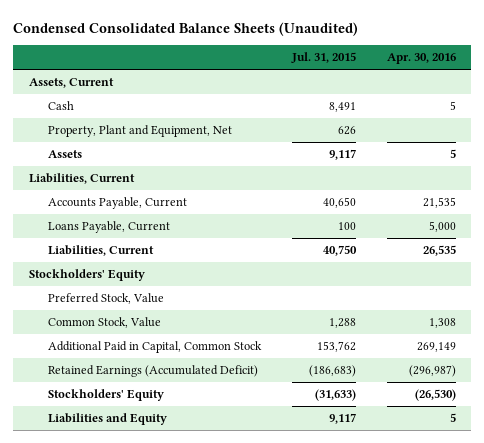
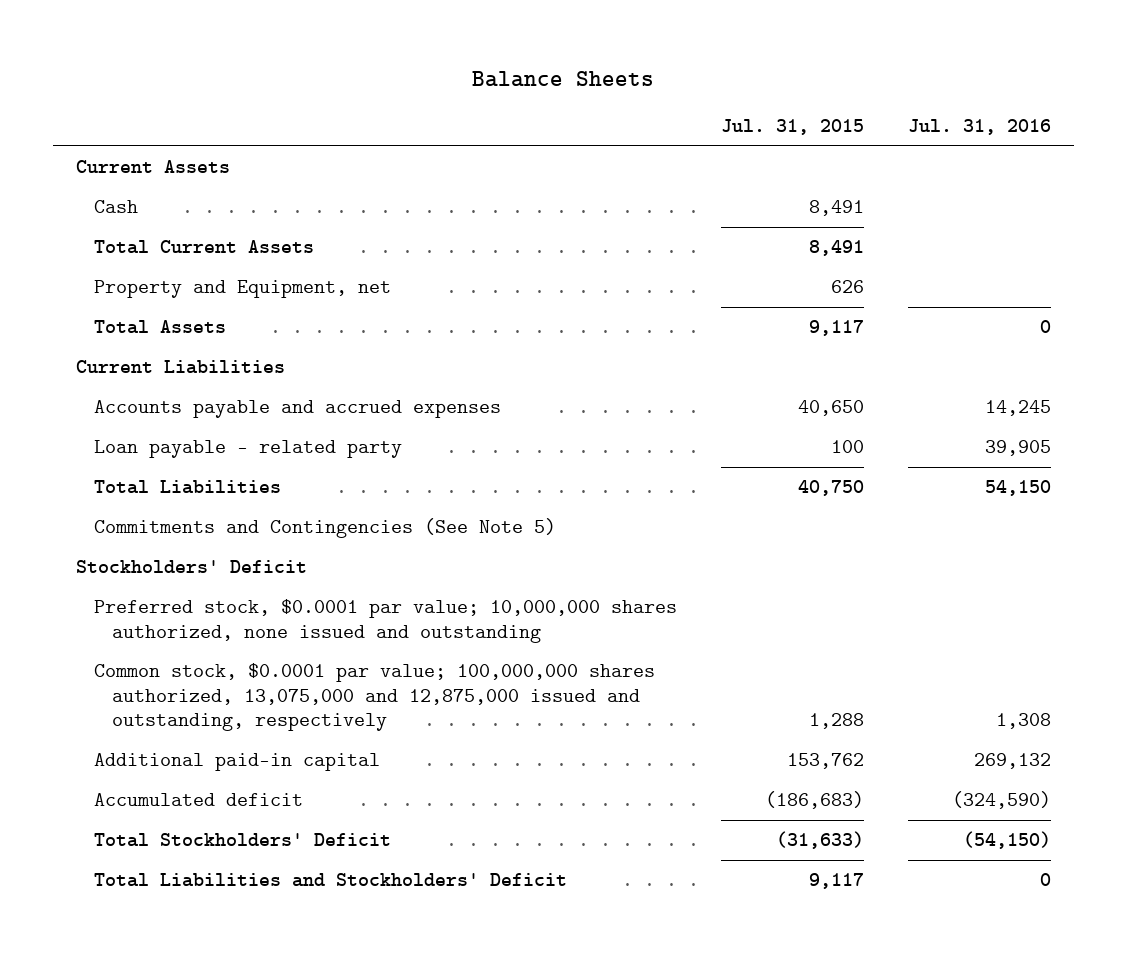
- Condensed Consolidated Balance Sheets (Unaudited)
+ Balance Sheets
- | Jul. 31, 2015 | Apr. 30, 2016
+ | Jul. 31, 2015 | Jul. 31, 2016
- Assets, Current
+ Current Assets
- Property, Plant and Equipment, Net | 626 |
- Assets | 9,117 | 5
- Liabilities, Current
- Accounts Payable, Current | 40,650 | 21,535
- Loans Payable, Current | 100 | 5,000
- Liabilities, Current | 40,750 | 26,535
- Stockholders' Equity
- Preferred Stock, Value
- Common Stock, Value | 1,288 | 1,308
- Additional Paid in Capital, Common Stock | 153,762 | 269,149
- Retained Earnings (Accumulated Deficit) | (186,683) | (296,987)
- Stockholders' Equity | (31,633) | (26,530)
- Liabilities and Equity | 9,117 | 5
+ Total Current Assets | 8,491 |
+ Property and Equipment, net | 626 |
+ Total Assets | 9,117 | 0
+ Current Liabilities
+ Accounts payable and accrued expenses | 40,650 | 14,245
+ Loan payable - related party | 100 | 39,905
+ Total Liabilities | 40,750 | 54,150
+ Commitments and Contingencies (See Note 5)
+ Stockholders' Deficit
+ Preferred stock, $0.0001 par value; 10,000,000 shares authorized, none issued and outstanding
+ Common stock, $0.0001 par value; 100,000,000 shares authorized, 13,075,000 and 12,875,000 issued and outstanding, respectively | 1,288 | 1,308
+ Additional paid-in capital | 153,762 | 269,132
+ Accumulated deficit | (186,683) | (324,590)
+ Total Stockholders' Deficit | (31,633) | (54,150)
+ Total Liabilities and Stockholders' Deficit | 9,117 | 0

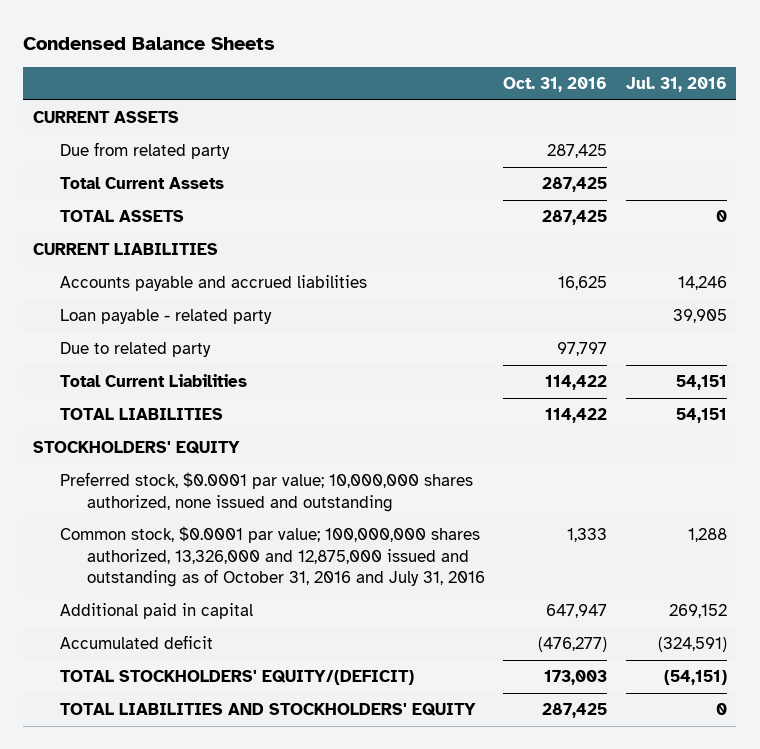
- Balance Sheets
+ Condensed Balance Sheets
- | Jul. 31, 2015 | Jul. 31, 2016
+ | Oct. 31, 2016 | Jul. 31, 2016
- Current Assets
- Cash | 8,491 |
+ CURRENT ASSETS
+ Due from related party | 287,425 |
- Property and Equipment, net | 626 |
- Total Assets | 9,117 | 0
- Current Liabilities
- Accounts payable and accrued expenses | 40,650 | 14,245
+ TOTAL ASSETS | 287,425 | 0
+ CURRENT LIABILITIES
+ Accounts payable and accrued liabilities | 16,625 | 14,246
- Total Liabilities | 40,750 | 54,150
- Commitments and Contingencies (See Note 5)
- Stockholders' Deficit
+ Due to related party | 97,797 |
+ Total Current Liabilities | 114,422 | 54,151
+ TOTAL LIABILITIES | 114,422 | 54,151
+ STOCKHOLDERS' EQUITY
- Common stock, $0.0001 par value; 100,000,000 shares authorized, 13,075,000 and 12,875,000 issued and outstanding, respectively | 1,288 | 1,308
- Additional paid-in capital | 153,762 | 269,132
- Accumulated deficit | (186,683) | (324,590)
- Total Stockholders' Deficit | (31,633) | (54,150)
- Total Liabilities and Stockholders' Deficit | 9,117 | 0
+ Common stock, $0.0001 par value; 100,000,000 shares authorized, 13,326,000 and 12,875,000 issued and outstanding as of October 31, 2016 and July 31, 2016 | 1,333 | 1,288
+ Additional paid in capital | 647,947 | 269,152
+ Accumulated deficit | (476,277) | (324,591)
+ TOTAL STOCKHOLDERS' EQUITY/(DEFICIT) | 173,003 | (54,151)
+ TOTAL LIABILITIES AND STOCKHOLDERS' EQUITY | 287,425 | 0

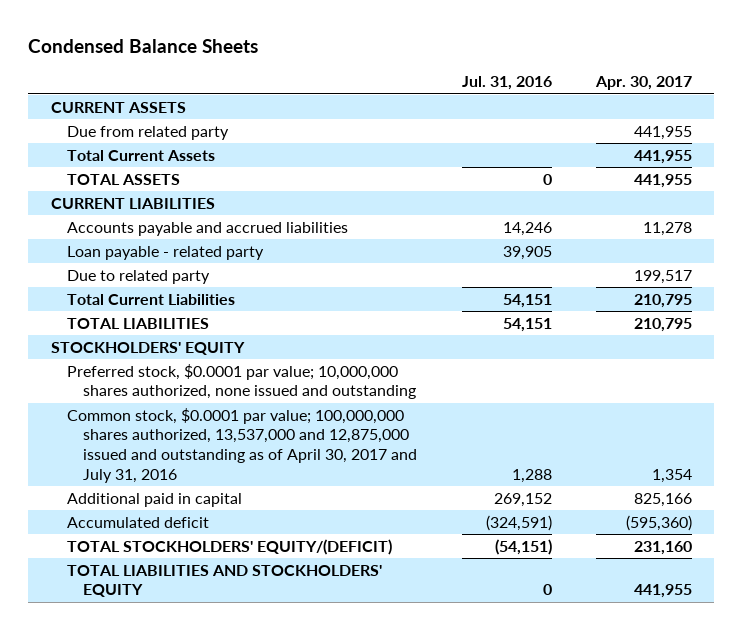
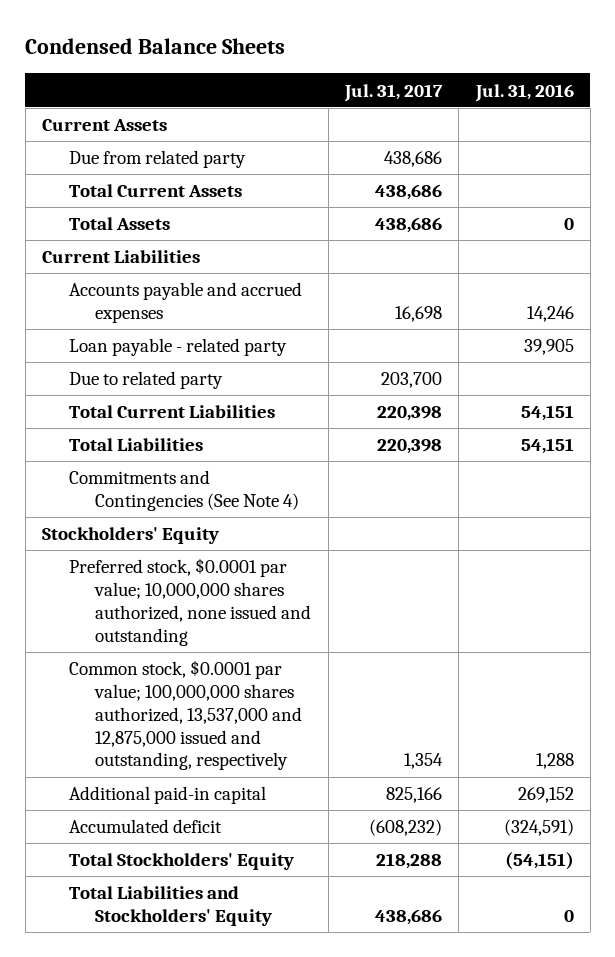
- | Jul. 31, 2016 | Apr. 30, 2017
+ | Jul. 31, 2017 | Jul. 31, 2016
- CURRENT ASSETS
+ Current Assets
- TOTAL ASSETS | 0 | 441,955
- CURRENT LIABILITIES
- Accounts payable and accrued liabilities | 14,246 | 11,278
+ Total Assets | 438,686 | 0
+ Current Liabilities
+ Accounts payable and accrued expenses | 16,698 | 14,246
- TOTAL LIABILITIES | 54,151 | 210,795
- STOCKHOLDERS' EQUITY
+ Total Liabilities | 220,398 | 54,151
+ Commitments and Contingencies (See Note 4)
+ Stockholders' Equity
- Common stock, $0.0001 par value; 100,000,000 shares authorized, 13,537,000 and 12,875,000 issued and outstanding as of April 30, 2017 and July 31, 2016 | 1,288 | 1,354
- Additional paid in capital | 269,152 | 825,166
+ Common stock, $0.0001 par value; 100,000,000 shares authorized, 13,537,000 and 12,875,000 issued and outstanding, respectively | 1,354 | 1,288
+ Additional paid-in capital | 825,166 | 269,152
- TOTAL STOCKHOLDERS' EQUITY/(DEFICIT) | (54,151) | 231,160
- TOTAL LIABILITIES AND STOCKHOLDERS' EQUITY | 0 | 441,955
+ Total Stockholders' Equity | 218,288 | (54,151)
+ Total Liabilities and Stockholders' Equity | 438,686 | 0

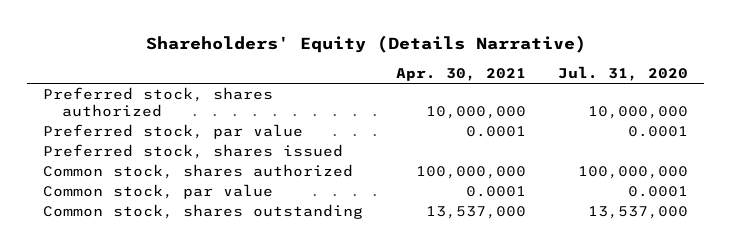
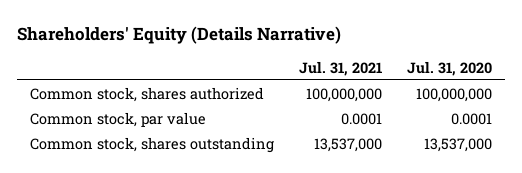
- | Apr. 30, 2021 | Jul. 31, 2020
+ | Jul. 31, 2021 | Jul. 31, 2020
- Preferred stock, shares authorized | 10,000,000 | 10,000,000
- Preferred stock, par value | 0.0001 | 0.0001
- Preferred stock, shares issued

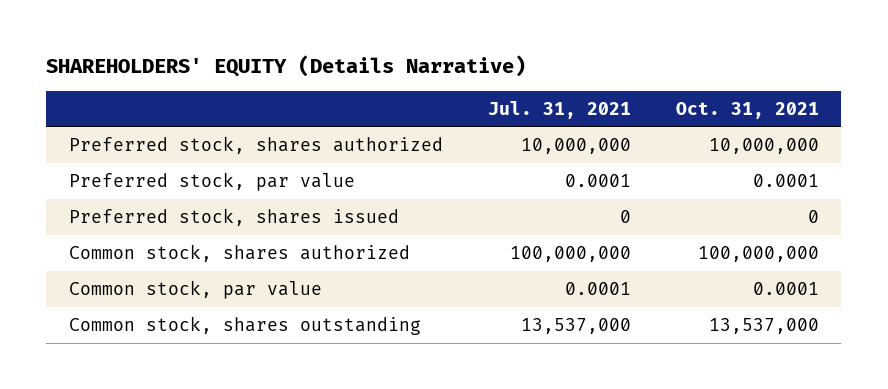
- Shareholders' Equity (Details Narrative)
+ SHAREHOLDERS' EQUITY (Details Narrative)
- | Jul. 31, 2021 | Jul. 31, 2020
+ | Jul. 31, 2021 | Oct. 31, 2021
+ Preferred stock, shares authorized | 10,000,000 | 10,000,000
+ Preferred stock, par value | 0.0001 | 0.0001
+ Preferred stock, shares issued | 0 | 0

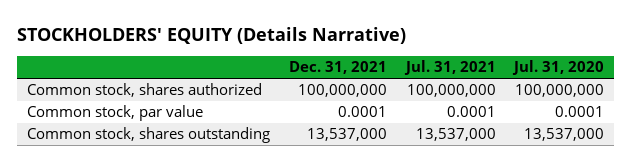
- SHAREHOLDERS' EQUITY (Details Narrative)
+ STOCKHOLDERS' EQUITY (Details Narrative)
- | Jul. 31, 2021 | Oct. 31, 2021
+ | Dec. 31, 2021 | Jul. 31, 2021 | Jul. 31, 2020
- Preferred stock, shares authorized | 10,000,000 | 10,000,000
- Preferred stock, par value | 0.0001 | 0.0001
- Preferred stock, shares issued | 0 | 0

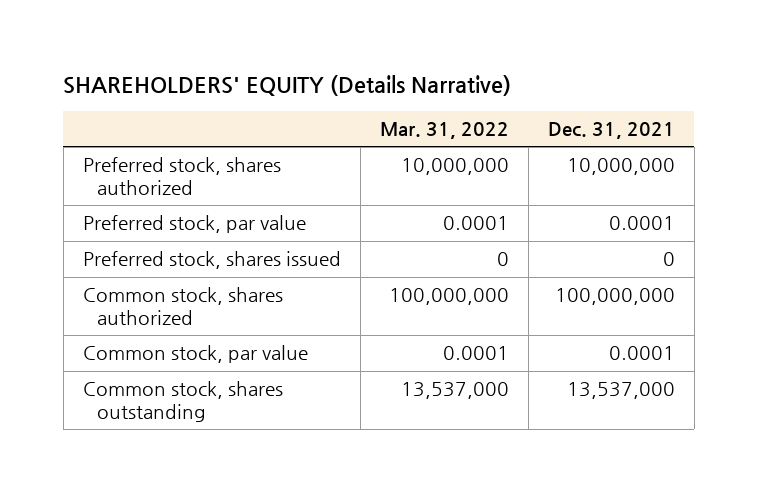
- STOCKHOLDERS' EQUITY (Details Narrative)
+ SHAREHOLDERS' EQUITY (Details Narrative)
- | Dec. 31, 2021 | Jul. 31, 2021 | Jul. 31, 2020
+ | Mar. 31, 2022 | Dec. 31, 2021
+ Preferred stock, shares authorized | 10,000,000 | 10,000,000
+ Preferred stock, par value | 0.0001 | 0.0001
+ Preferred stock, shares issued | 0 | 0

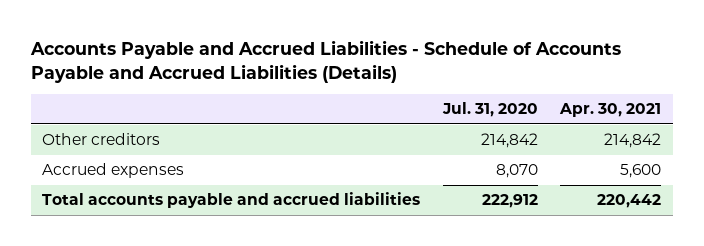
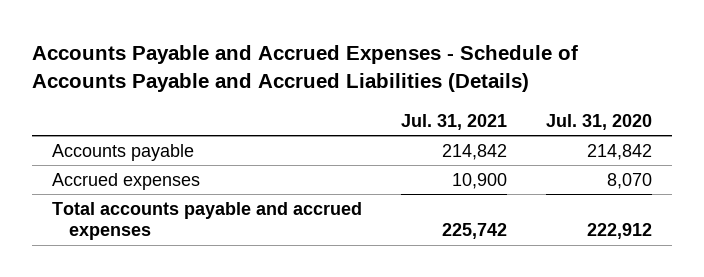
- Accounts Payable and Accrued Liabilities - Schedule of Accounts Payable and Accrued Liabilities (Details)
+ Accounts Payable and Accrued Expenses - Schedule of Accounts Payable and Accrued Liabilities (Details)
- | Jul. 31, 2020 | Apr. 30, 2021
+ | Jul. 31, 2021 | Jul. 31, 2020
- Other creditors | 214,842 | 214,842
+ Accounts payable | 214,842 | 214,842
- Total accounts payable and accrued liabilities | 222,912 | 220,442
+ Total accounts payable and accrued expenses | 225,742 | 222,912

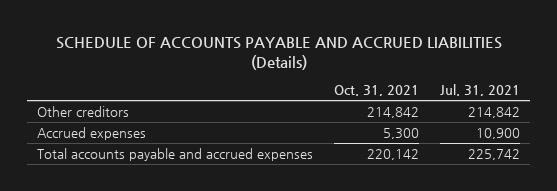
- Accounts Payable and Accrued Expenses - Schedule of Accounts Payable and Accrued Liabilities (Details)
+ SCHEDULE OF ACCOUNTS PAYABLE AND ACCRUED LIABILITIES (Details)
- | Jul. 31, 2021 | Jul. 31, 2020
+ | Oct. 31, 2021 | Jul. 31, 2021
- Accounts payable | 214,842 | 214,842
+ Other creditors | 214,842 | 214,842

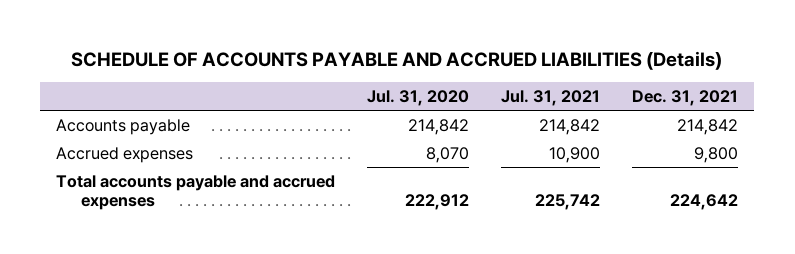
- | Oct. 31, 2021 | Jul. 31, 2021
+ | Jul. 31, 2020 | Jul. 31, 2021 | Dec. 31, 2021
- Other creditors | 214,842 | 214,842
+ Accounts payable | 214,842 | 214,842 | 214,842

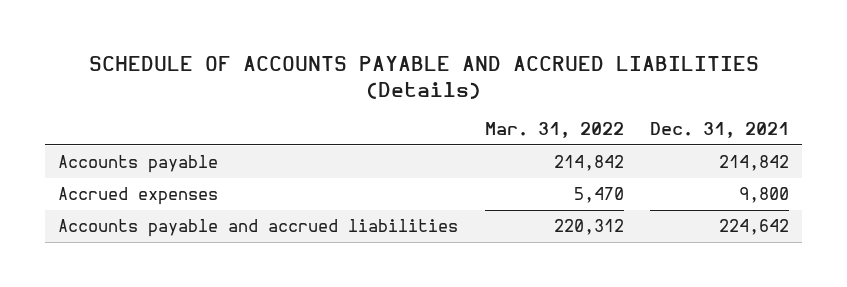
- | Jul. 31, 2020 | Jul. 31, 2021 | Dec. 31, 2021
+ | Mar. 31, 2022 | Dec. 31, 2021
- Total accounts payable and accrued expenses | 222,912 | 225,742 | 224,642
+ Accounts payable and accrued liabilities | 220,312 | 224,642

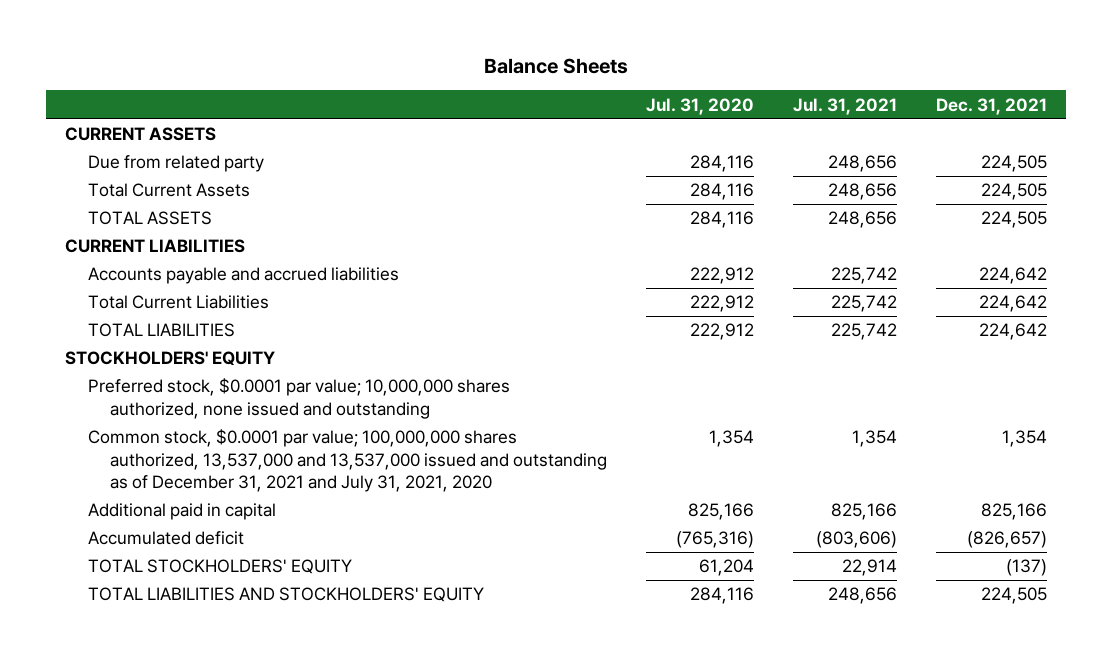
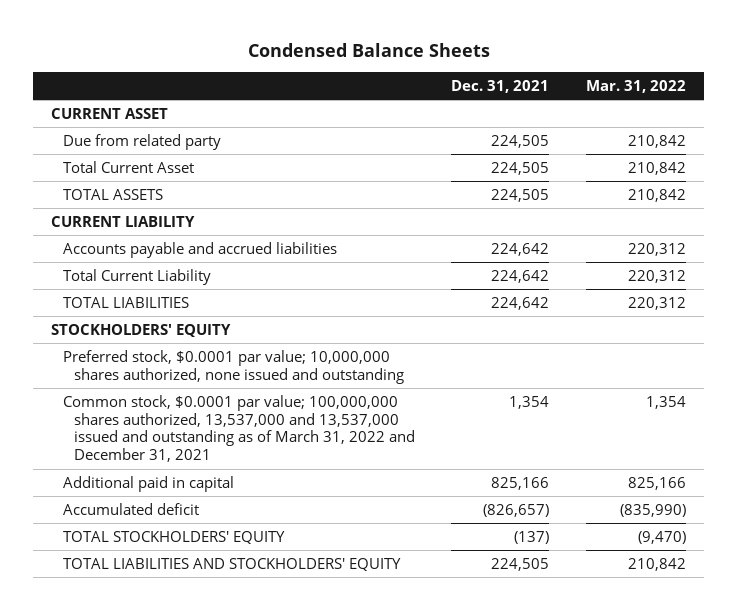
- Balance Sheets
+ Condensed Balance Sheets
- | Jul. 31, 2020 | Jul. 31, 2021 | Dec. 31, 2021
+ | Dec. 31, 2021 | Mar. 31, 2022
- CURRENT ASSETS
+ CURRENT ASSET
- Total Current Assets | 284,116 | 248,656 | 224,505
+ Total Current Asset | 224,505 | 210,842
- CURRENT LIABILITIES
+ CURRENT LIABILITY
- Total Current Liabilities | 222,912 | 225,742 | 224,642
+ Total Current Liability | 224,642 | 220,312
- Common stock, $0.0001 par value; 100,000,000 shares authorized, 13,537,000 and 13,537,000 issued and outstanding as of December 31, 2021 and July 31, 2021, 2020 | 1,354 | 1,354 | 1,354
+ Common stock, $0.0001 par value; 100,000,000 shares authorized, 13,537,000 and 13,537,000 issued and outstanding as of March 31, 2022 and December 31, 2021 | 1,354 | 1,354

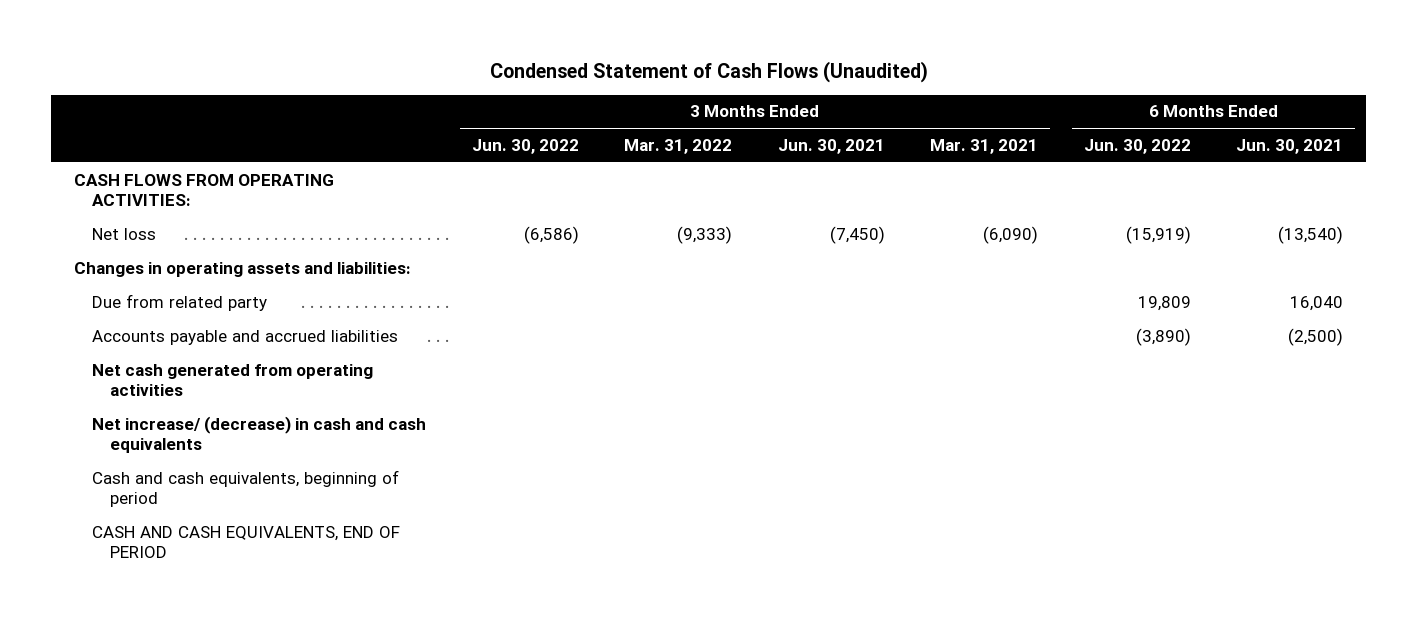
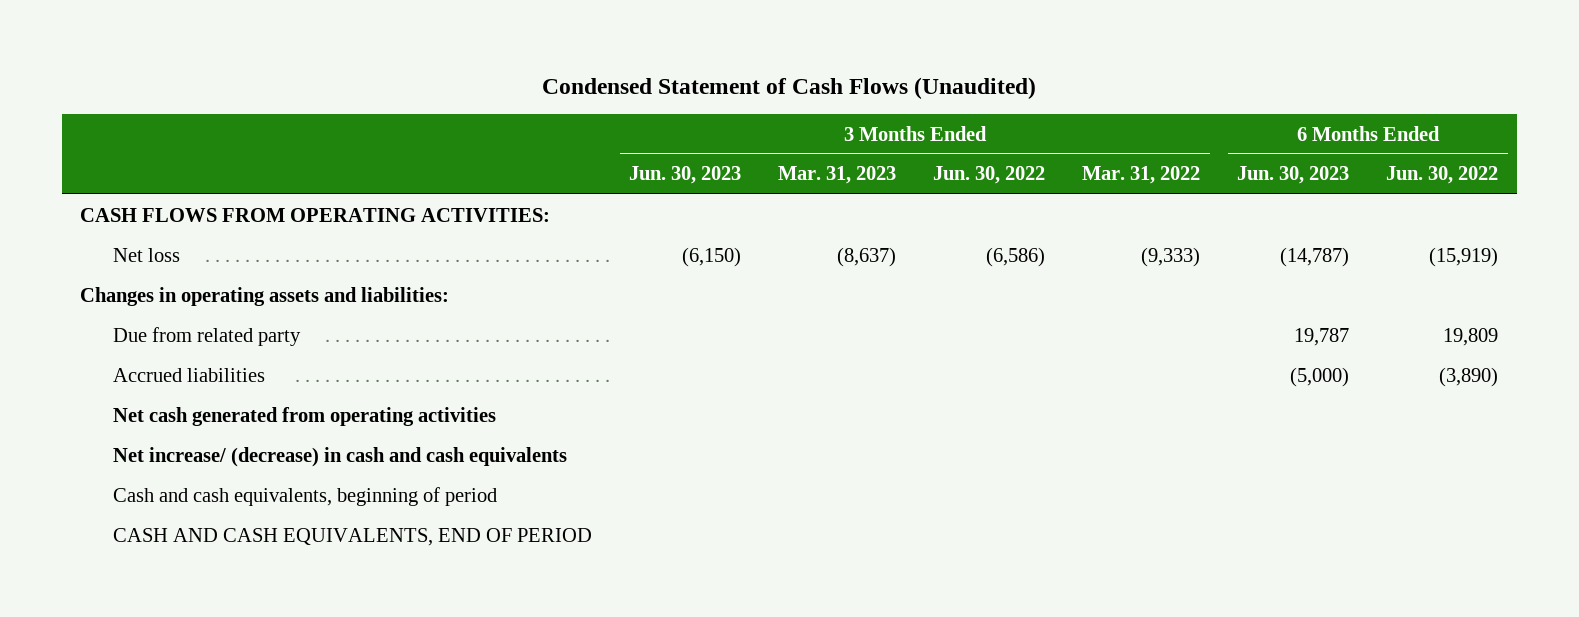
- | 3 Months Ended Jun. 30, 2022 | 3 Months Ended Mar. 31, 2022 | 3 Months Ended Jun. 30, 2021 | 3 Months Ended Mar. 31, 2021 | 6 Months Ended Jun. 30, 2022 | 6 Months Ended Jun. 30, 2021
+ | 3 Months Ended Jun. 30, 2023 | 3 Months Ended Mar. 31, 2023 | 3 Months Ended Jun. 30, 2022 | 3 Months Ended Mar. 31, 2022 | 6 Months Ended Jun. 30, 2023 | 6 Months Ended Jun. 30, 2022
- Accounts payable and accrued liabilities | | | | | (3,890) | (2,500)
+ Accrued liabilities | | | | | (5,000) | (3,890)

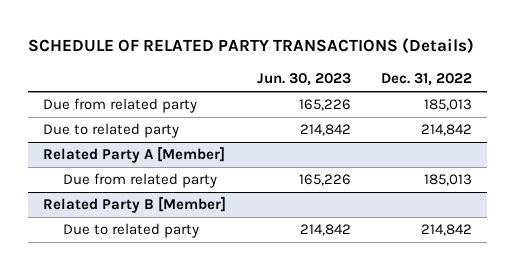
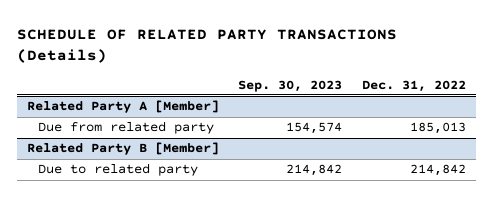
- | Jun. 30, 2023 | Dec. 31, 2022
+ | Sep. 30, 2023 | Dec. 31, 2022
- Due from related party | 165,226 | 185,013
- Due to related party | 214,842 | 214,842

